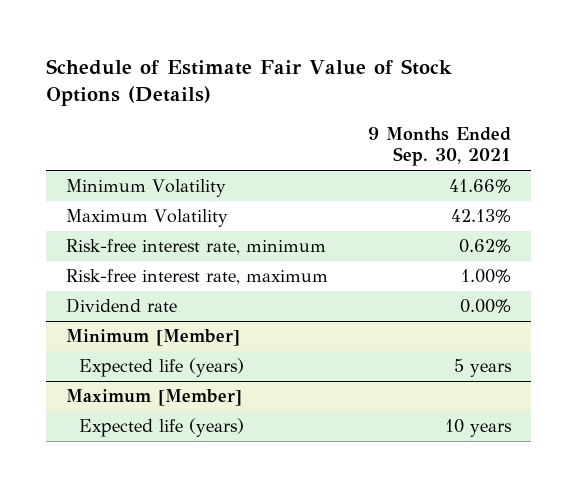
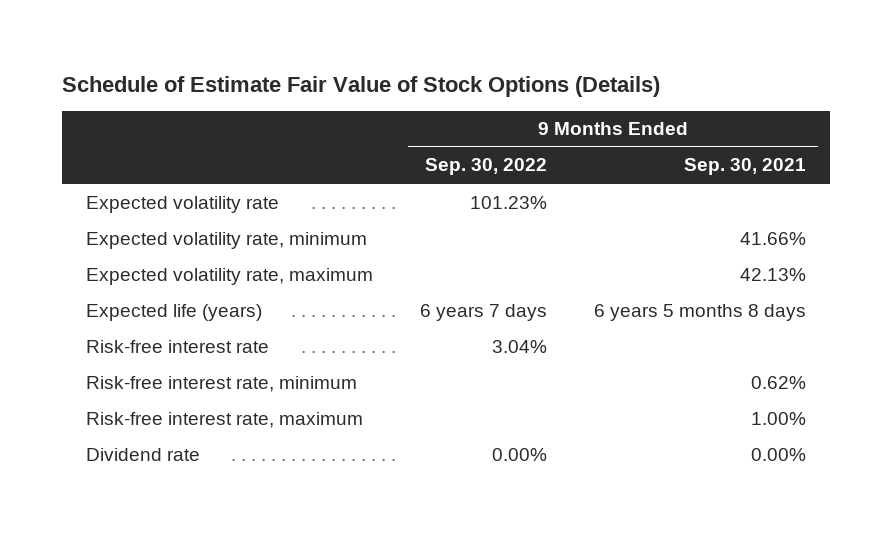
- | 9 Months Ended Sep. 30, 2021
+ | 9 Months Ended Sep. 30, 2022 | 9 Months Ended Sep. 30, 2021
- Minimum Volatility | 41.66%
- Maximum Volatility | 42.13%
+ Expected volatility rate | 101.23% |
+ Expected volatility rate, minimum | | 41.66%
+ Expected volatility rate, maximum | | 42.13%
+ Expected life (years) | 6 years 7 days | 6 years 5 months 8 days
+ Risk-free interest rate | 3.04% |
- Minimum [Member]
- Expected life (years) | 5 years
- Maximum [Member]
- Expected life (years) | 10 years

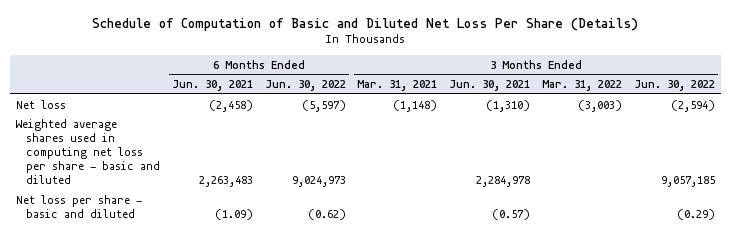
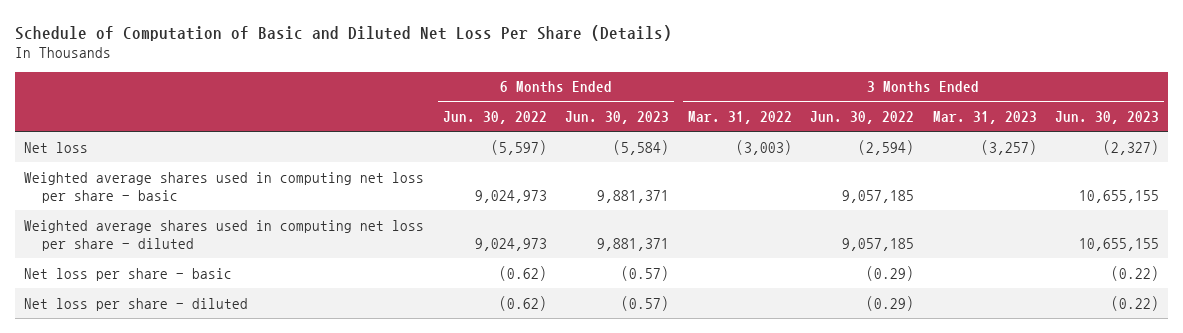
- | 6 Months Ended Jun. 30, 2021 | 6 Months Ended Jun. 30, 2022 | 3 Months Ended Mar. 31, 2021 | 3 Months Ended Jun. 30, 2021 | 3 Months Ended Mar. 31, 2022 | 3 Months Ended Jun. 30, 2022
+ | 6 Months Ended Jun. 30, 2022 | 6 Months Ended Jun. 30, 2023 | 3 Months Ended Mar. 31, 2022 | 3 Months Ended Jun. 30, 2022 | 3 Months Ended Mar. 31, 2023 | 3 Months Ended Jun. 30, 2023
- Weighted average shares used in computing net loss per share - basic and diluted | 2,263,483 | 9,024,973 | | 2,284,978 | | 9,057,185
- Net loss per share - basic and diluted | (1.09) | (0.62) | | (0.57) | | (0.29)
+ Weighted average shares used in computing net loss per share - basic | 9,024,973 | 9,881,371 | | 9,057,185 | | 10,655,155
+ Weighted average shares used in computing net loss per share - diluted | 9,024,973 | 9,881,371 | | 9,057,185 | | 10,655,155
+ Net loss per share - basic | (0.62) | (0.57) | | (0.29) | | (0.22)
+ Net loss per share - diluted | (0.62) | (0.57) | | (0.29) | | (0.22)

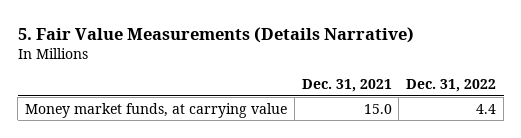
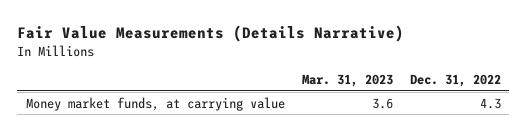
- 5. Fair Value Measurements (Details Narrative)
+ Fair Value Measurements (Details Narrative)
- | Dec. 31, 2021 | Dec. 31, 2022
+ | Mar. 31, 2023 | Dec. 31, 2022
- Money market funds, at carrying value | 15.0 | 4.4
+ Money market funds, at carrying value | 3.6 | 4.3

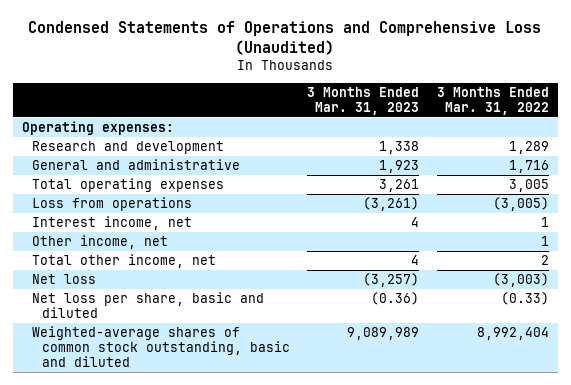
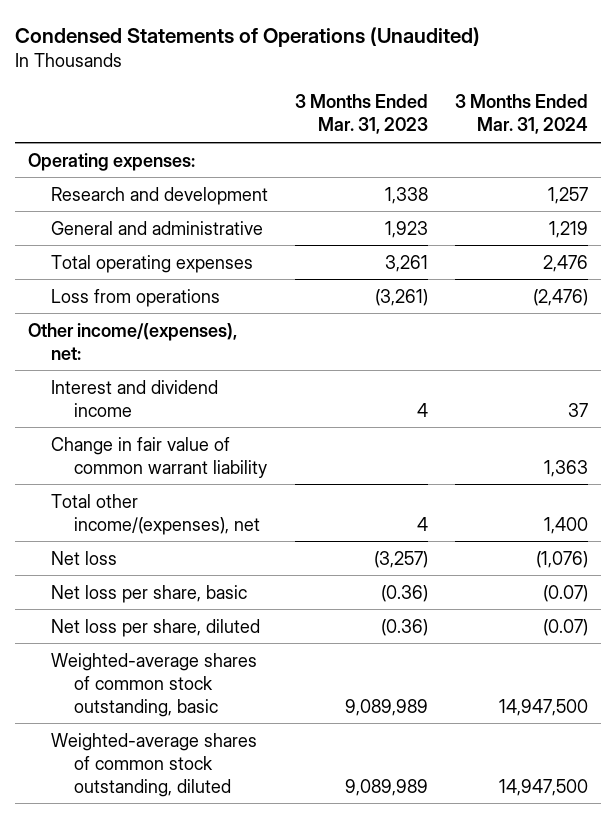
- Condensed Statements of Operations and Comprehensive Loss (Unaudited)
+ Condensed Statements of Operations (Unaudited)
- | 3 Months Ended Mar. 31, 2023 | 3 Months Ended Mar. 31, 2022
+ | 3 Months Ended Mar. 31, 2023 | 3 Months Ended Mar. 31, 2024
- Interest income, net | 4 | 1
- Other income, net | | 1
- Total other income, net | 4 | 2
+ Other income/(expenses), net:
+ Interest and dividend income | 4 | 37
+ Change in fair value of common warrant liability | | 1,363
+ Total other income/(expenses), net | 4 | 1,400
- Net loss per share, basic and diluted | (0.36) | (0.33)
- Weighted-average shares of common stock outstanding, basic and diluted | 9,089,989 | 8,992,404
+ Net loss per share, basic | (0.36) | (0.07)
+ Net loss per share, diluted | (0.36) | (0.07)
+ Weighted-average shares of common stock outstanding, basic | 9,089,989 | 14,947,500
+ Weighted-average shares of common stock outstanding, diluted | 9,089,989 | 14,947,500

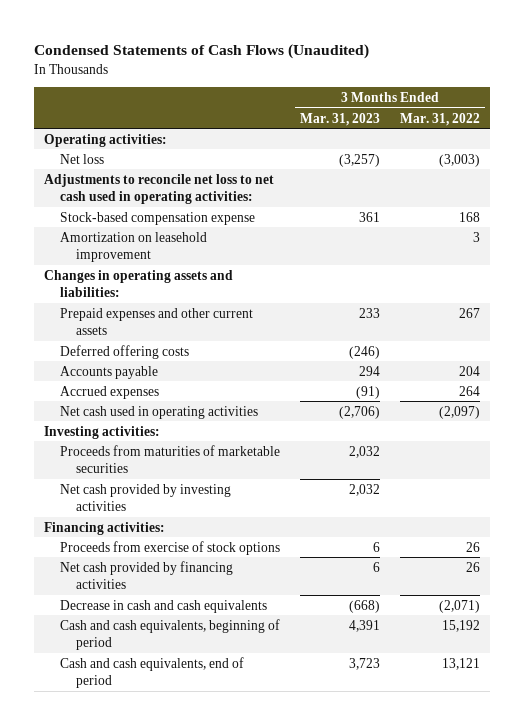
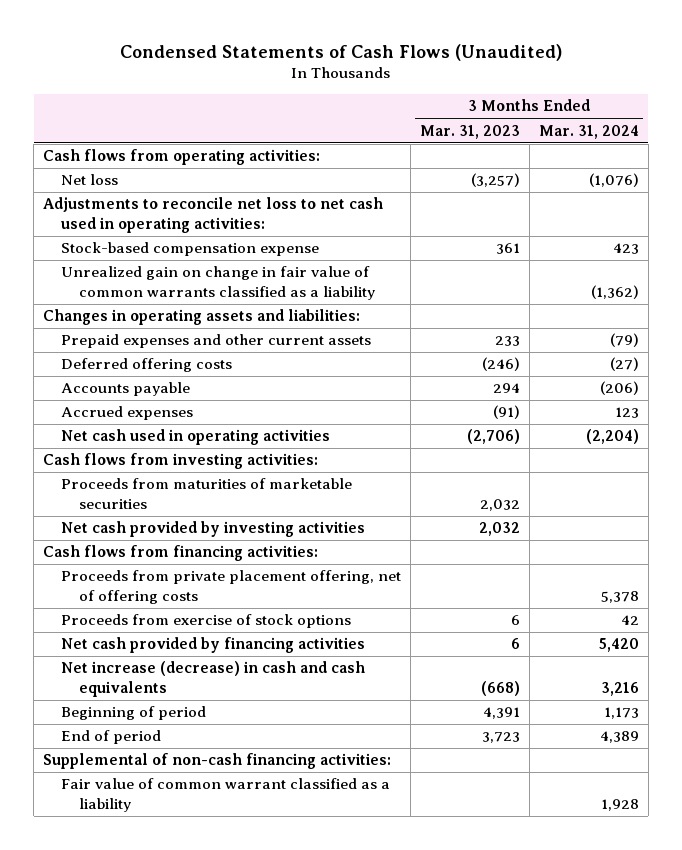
- | 3 Months Ended Mar. 31, 2023 | 3 Months Ended Mar. 31, 2022
+ | 3 Months Ended Mar. 31, 2023 | 3 Months Ended Mar. 31, 2024
- Operating activities:
+ Cash flows from operating activities:
- Amortization on leasehold improvement | | 3
+ Unrealized gain on change in fair value of common warrants classified as a liability | | (1,362)
- Investing activities:
+ Cash flows from investing activities:
- Financing activities:
+ Cash flows from financing activities:
+ Proceeds from private placement offering, net of offering costs | | 5,378
- Decrease in cash and cash equivalents | (668) | (2,071)
- Cash and cash equivalents, beginning of period | 4,391 | 15,192
- Cash and cash equivalents, end of period | 3,723 | 13,121
+ Net increase (decrease) in cash and cash equivalents | (668) | 3,216
+ Beginning of period | 4,391 | 1,173
+ End of period | 3,723 | 4,389
+ Supplemental of non-cash financing activities:
+ Fair value of common warrant classified as a liability | | 1,928

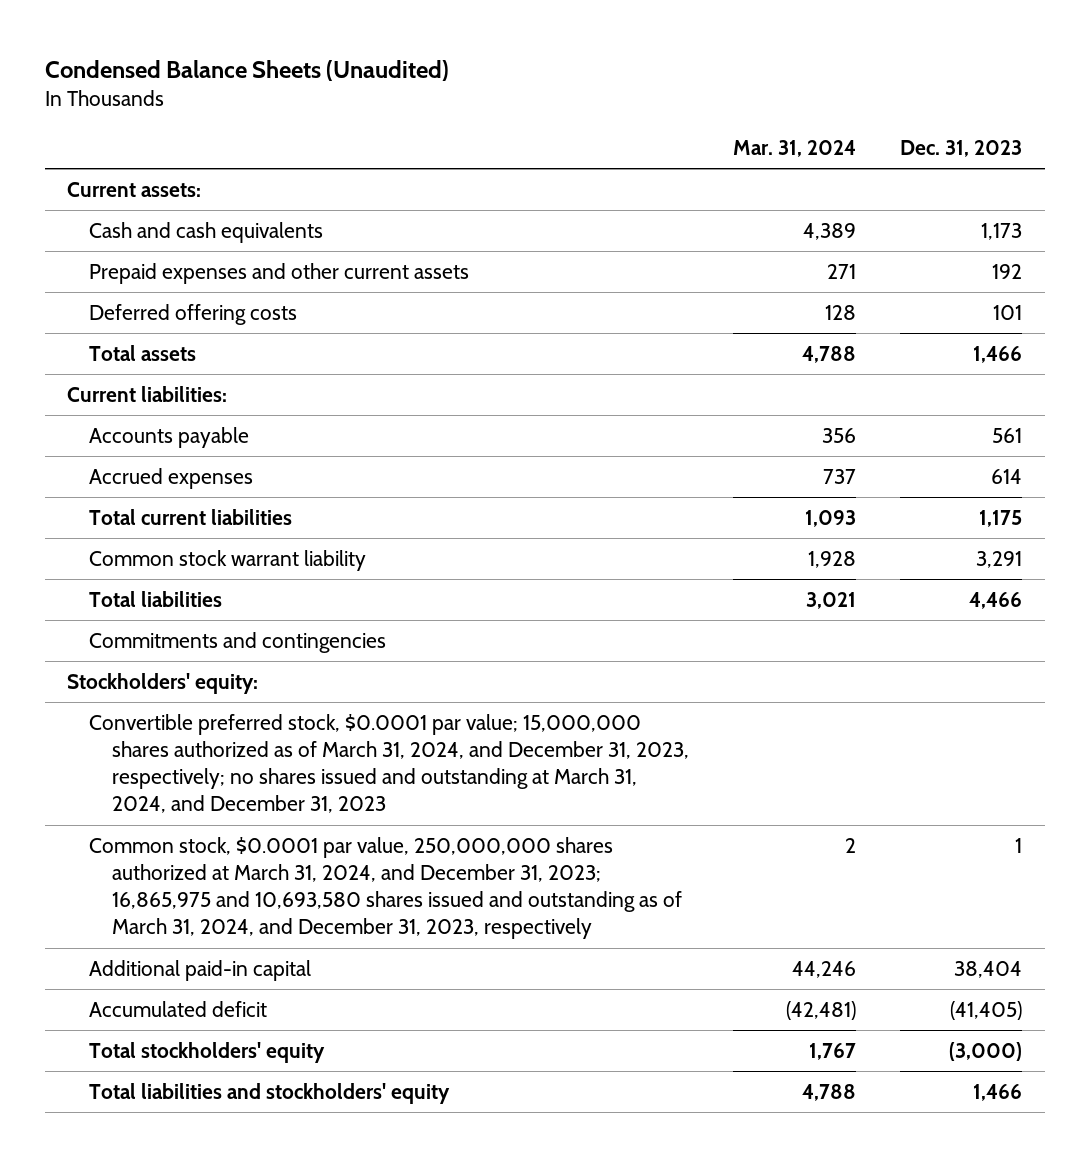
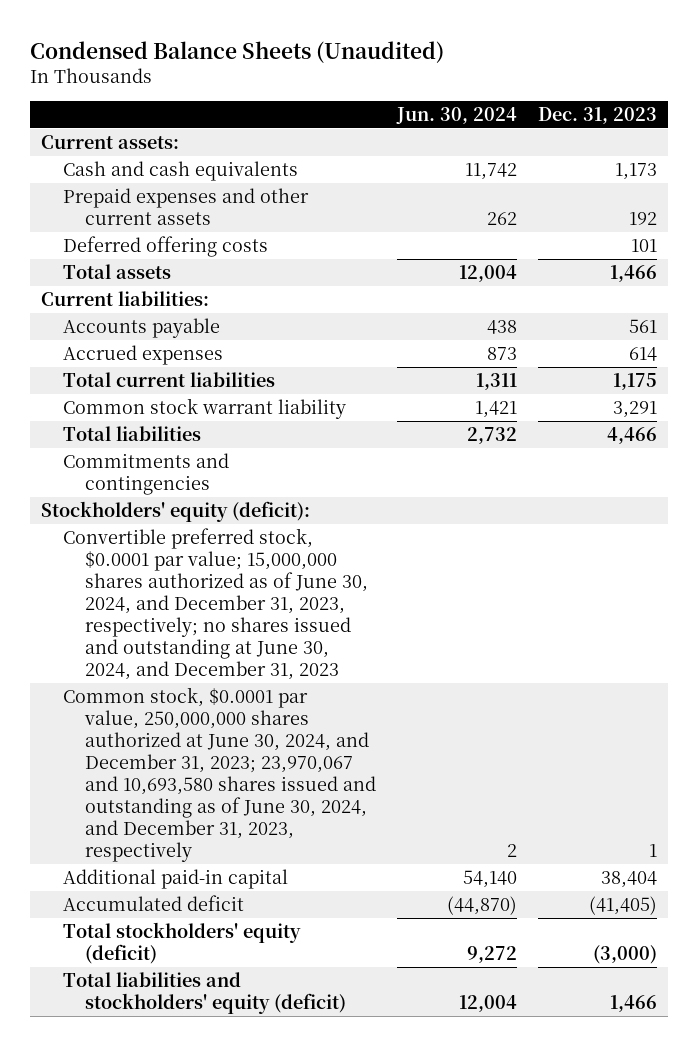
- | Mar. 31, 2024 | Dec. 31, 2023
+ | Jun. 30, 2024 | Dec. 31, 2023
- Stockholders' equity:
- Convertible preferred stock, $0.0001 par value; 15,000,000 shares authorized as of March 31, 2024, and December 31, 2023, respectively; no shares issued and outstanding at March 31, 2024, and December 31, 2023
- Common stock, $0.0001 par value, 250,000,000 shares authorized at March 31, 2024, and December 31, 2023; 16,865,975 and 10,693,580 shares issued and outstanding as of March 31, 2024, and December 31, 2023, respectively | 2 | 1
+ Stockholders' equity (deficit):
+ Convertible preferred stock, $0.0001 par value; 15,000,000 shares authorized as of June 30, 2024, and December 31, 2023, respectively; no shares issued and outstanding at June 30, 2024, and December 31, 2023
+ Common stock, $0.0001 par value, 250,000,000 shares authorized at June 30, 2024, and December 31, 2023; 23,970,067 and 10,693,580 shares issued and outstanding as of June 30, 2024, and December 31, 2023, respectively | 2 | 1
- Total stockholders' equity | 1,767 | (3,000)
- Total liabilities and stockholders' equity | 4,788 | 1,466
+ Total stockholders' equity (deficit) | 9,272 | (3,000)
+ Total liabilities and stockholders' equity (deficit) | 12,004 | 1,466

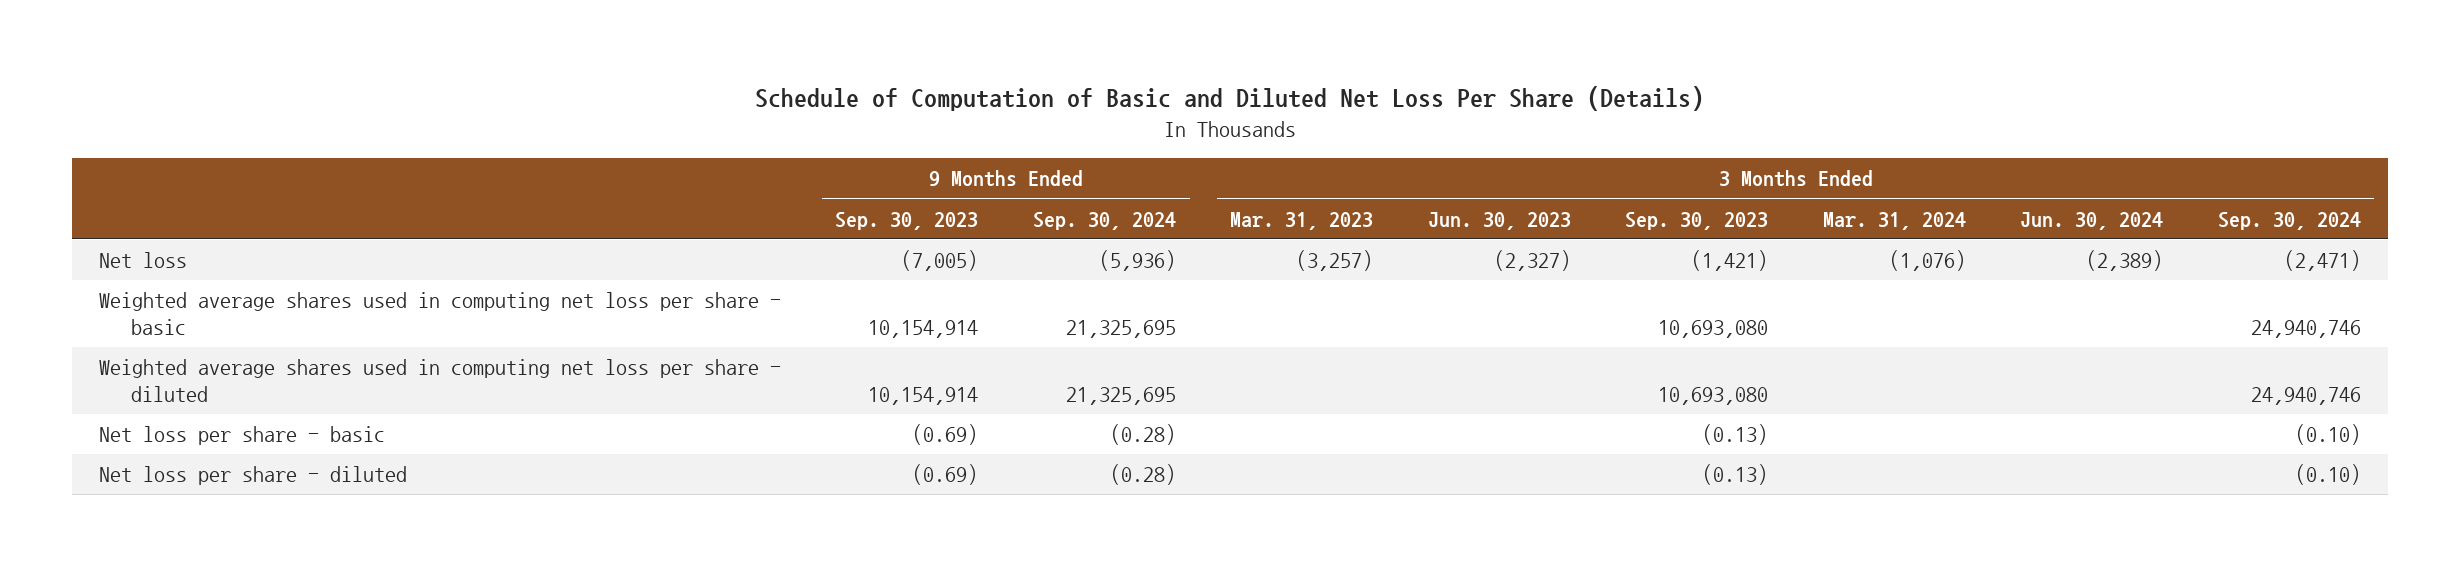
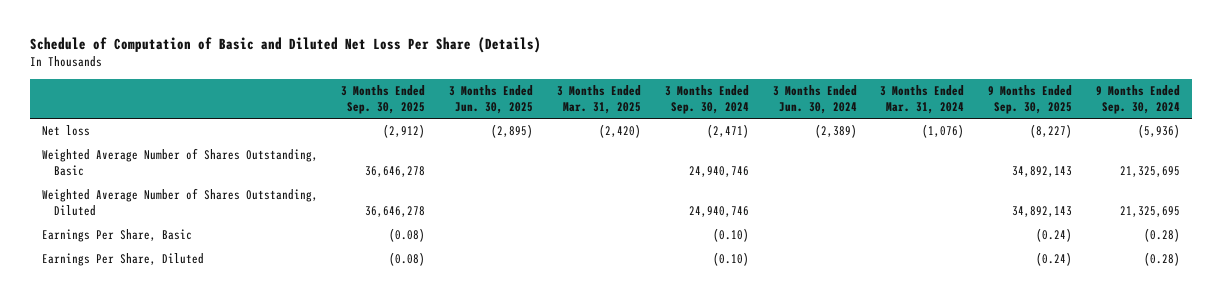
- | 9 Months Ended Sep. 30, 2023 | 9 Months Ended Sep. 30, 2024 | 3 Months Ended Mar. 31, 2023 | 3 Months Ended Jun. 30, 2023 | 3 Months Ended Sep. 30, 2023 | 3 Months Ended Mar. 31, 2024 | 3 Months Ended Jun. 30, 2024 | 3 Months Ended Sep. 30, 2024
+ | 3 Months Ended Sep. 30, 2025 | 3 Months Ended Jun. 30, 2025 | 3 Months Ended Mar. 31, 2025 | 3 Months Ended Sep. 30, 2024 | 3 Months Ended Jun. 30, 2024 | 3 Months Ended Mar. 31, 2024 | 9 Months Ended Sep. 30, 2025 | 9 Months Ended Sep. 30, 2024
- Weighted average shares used in computing net loss per share - basic | 10,154,914 | 21,325,695 | | | 10,693,080 | | | 24,940,746
- Weighted average shares used in computing net loss per share - diluted | 10,154,914 | 21,325,695 | | | 10,693,080 | | | 24,940,746
- Net loss per share - basic | (0.69) | (0.28) | | | (0.13) | | | (0.10)
- Net loss per share - diluted | (0.69) | (0.28) | | | (0.13) | | | (0.10)
+ Weighted Average Number of Shares Outstanding, Basic | 36,646,278 | | | 24,940,746 | | | 34,892,143 | 21,325,695
+ Weighted Average Number of Shares Outstanding, Diluted | 36,646,278 | | | 24,940,746 | | | 34,892,143 | 21,325,695
+ Earnings Per Share, Basic | (0.08) | | | (0.10) | | | (0.24) | (0.28)
+ Earnings Per Share, Diluted | (0.08) | | | (0.10) | | | (0.24) | (0.28)

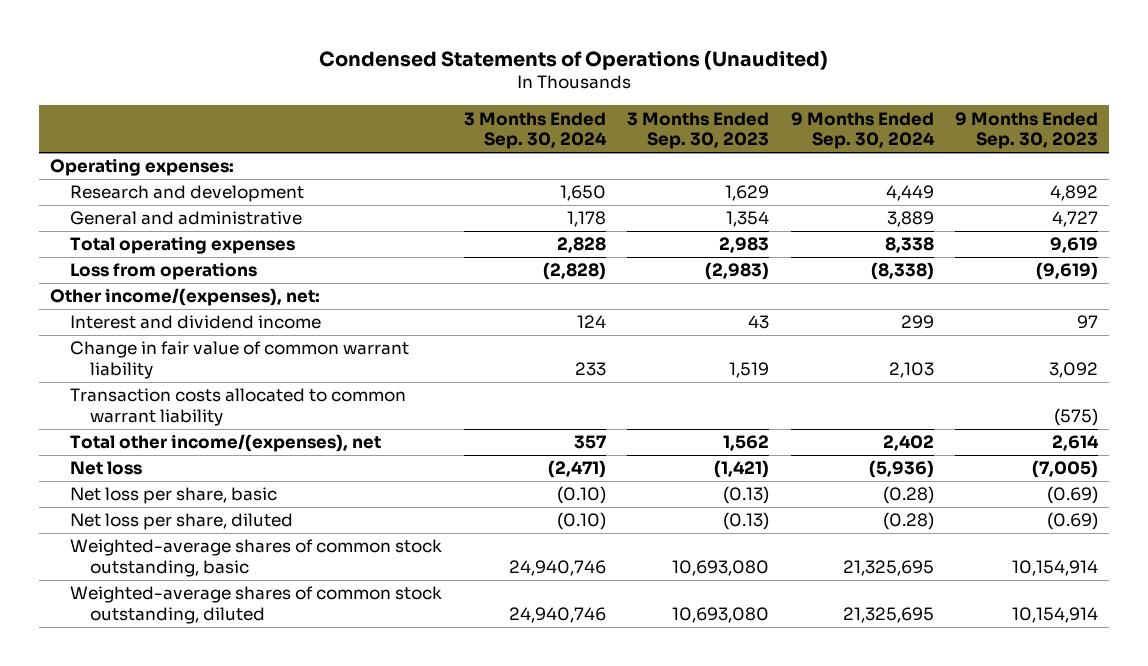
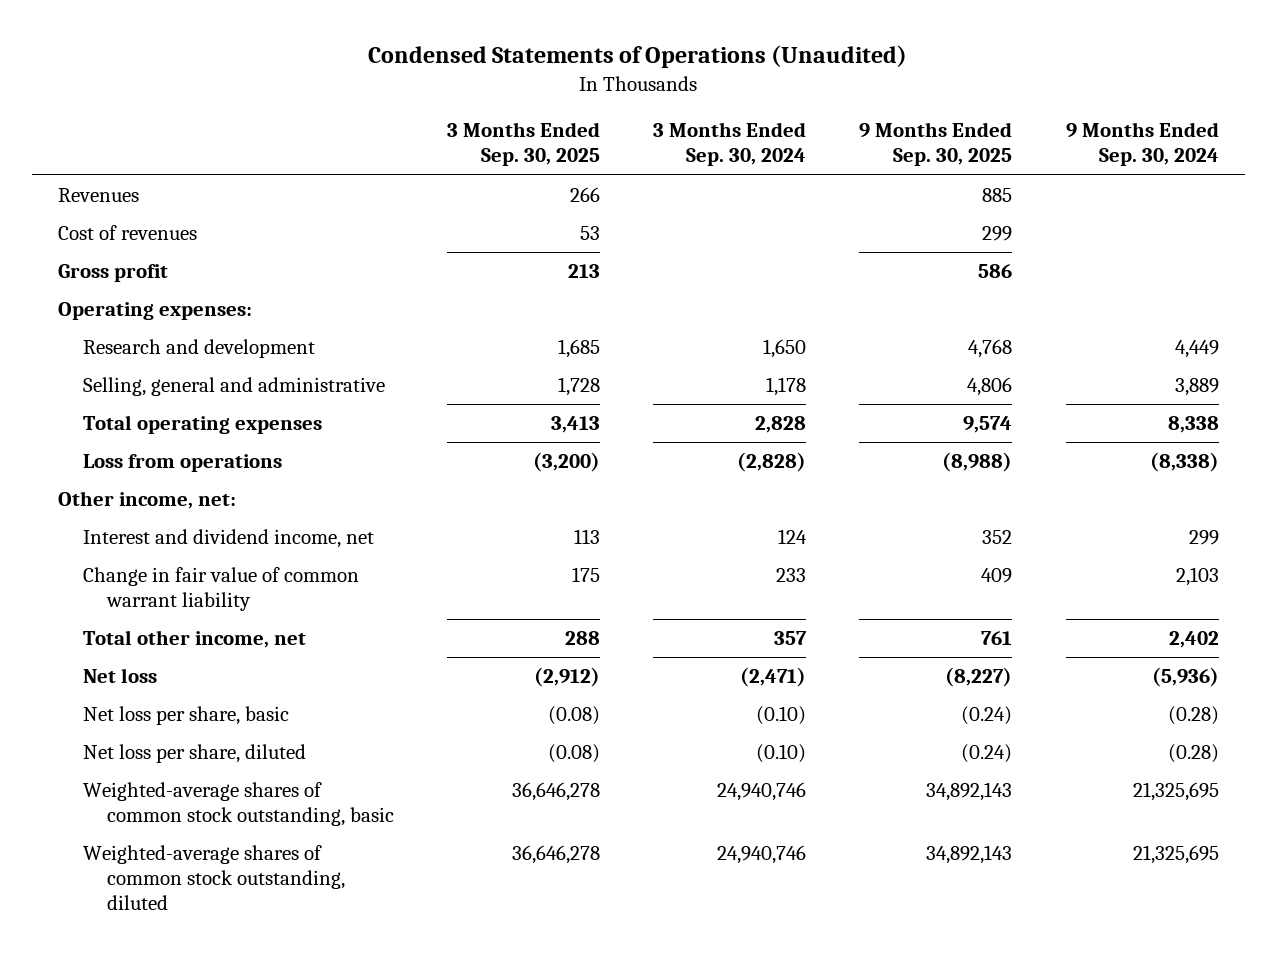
- | 3 Months Ended Sep. 30, 2024 | 3 Months Ended Sep. 30, 2023 | 9 Months Ended Sep. 30, 2024 | 9 Months Ended Sep. 30, 2023
+ | 3 Months Ended Sep. 30, 2025 | 3 Months Ended Sep. 30, 2024 | 9 Months Ended Sep. 30, 2025 | 9 Months Ended Sep. 30, 2024
+ Revenues | 266 | | 885 |
+ Cost of revenues | 53 | | 299 |
+ Gross profit | 213 | | 586 |
- General and administrative | 1,178 | 1,354 | 3,889 | 4,727
+ Selling, general and administrative | 1,728 | 1,178 | 4,806 | 3,889
- Other income/(expenses), net:
- Interest and dividend income | 124 | 43 | 299 | 97
+ Other income, net:
+ Interest and dividend income, net | 113 | 124 | 352 | 299
- Transaction costs allocated to common warrant liability | | | | (575)
- Total other income/(expenses), net | 357 | 1,562 | 2,402 | 2,614
+ Total other income, net | 288 | 357 | 761 | 2,402

